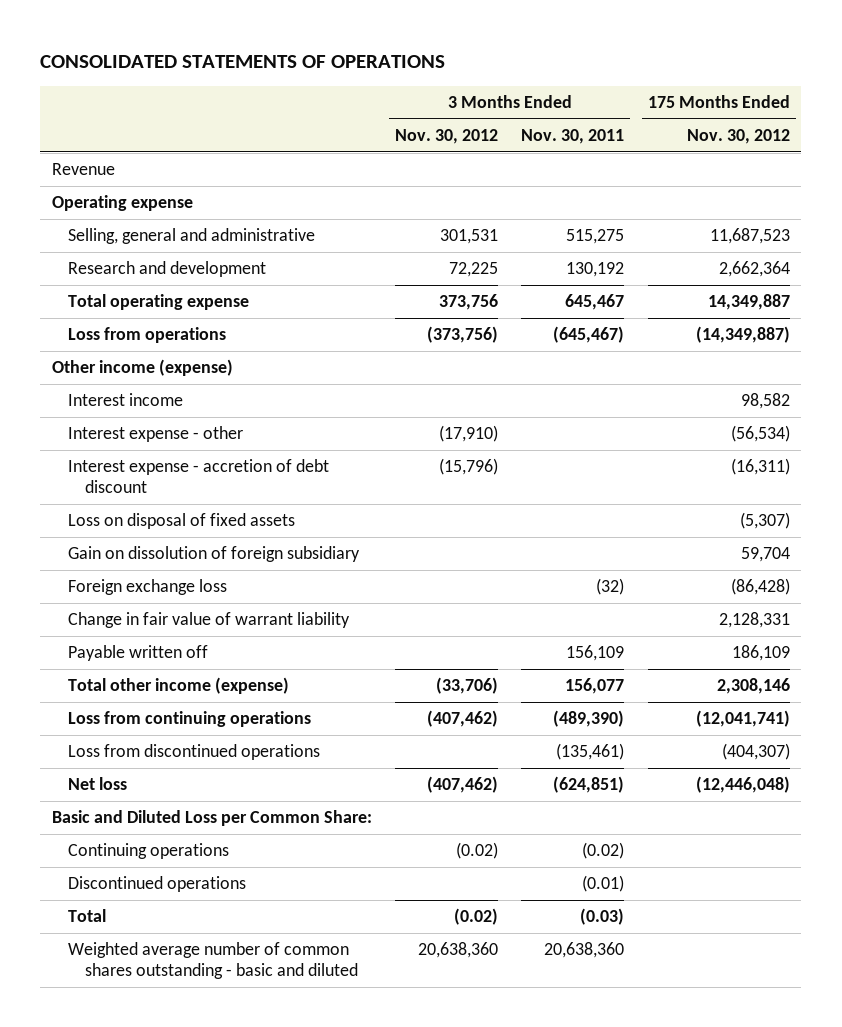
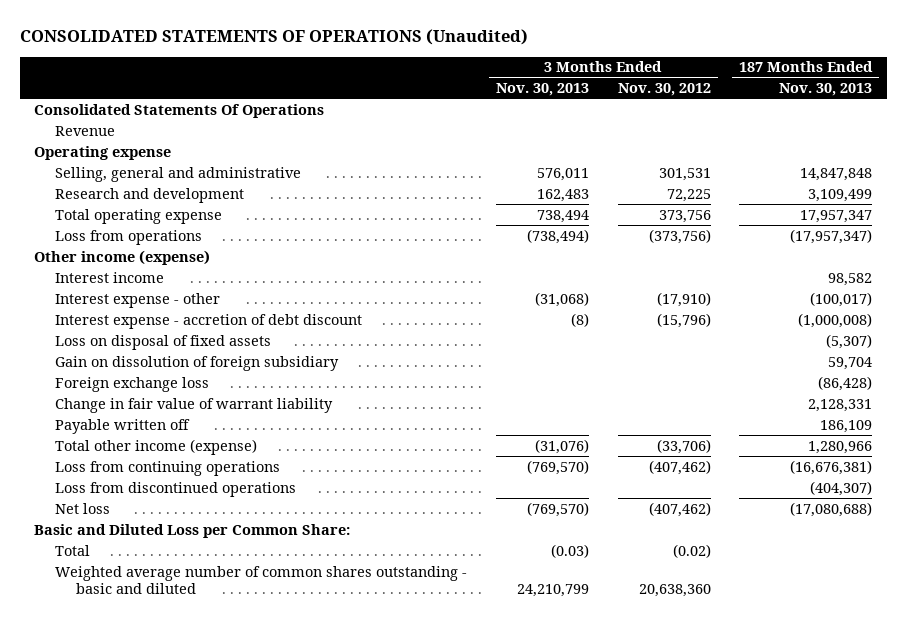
- CONSOLIDATED STATEMENTS OF OPERATIONS
+ CONSOLIDATED STATEMENTS OF OPERATIONS (Unaudited)
- | 3 Months Ended Nov. 30, 2012 | 3 Months Ended Nov. 30, 2011 | 175 Months Ended Nov. 30, 2012
+ | 3 Months Ended Nov. 30, 2013 | 3 Months Ended Nov. 30, 2012 | 187 Months Ended Nov. 30, 2013
+ Consolidated Statements Of Operations
- Continuing operations | (0.02) | (0.02) |
- Discontinued operations | | (0.01) |

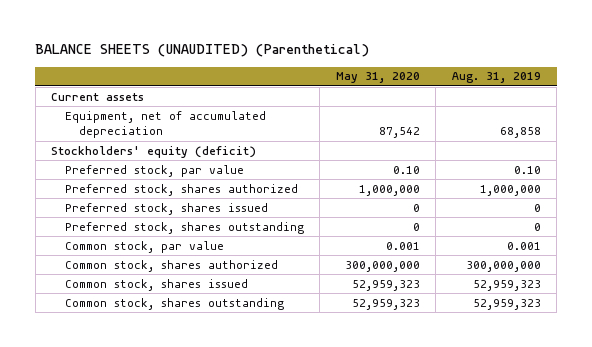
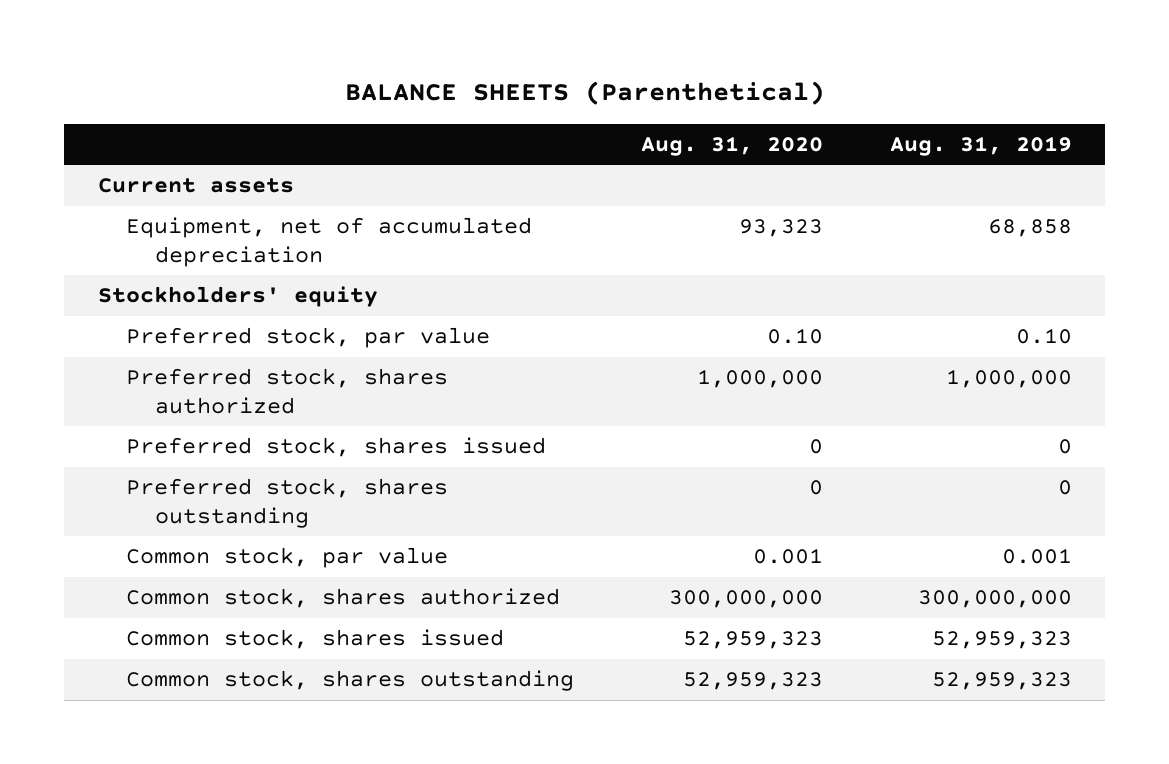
- BALANCE SHEETS (UNAUDITED) (Parenthetical)
+ BALANCE SHEETS (Parenthetical)
- | May 31, 2020 | Aug. 31, 2019
+ | Aug. 31, 2020 | Aug. 31, 2019
- Stockholders' equity (deficit)
+ Stockholders' equity

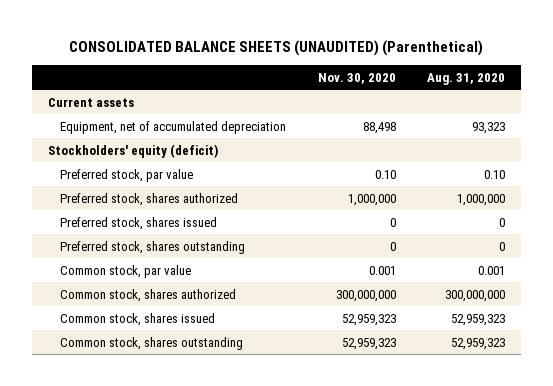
- BALANCE SHEETS (Parenthetical)
+ CONSOLIDATED BALANCE SHEETS (UNAUDITED) (Parenthetical)
- | Aug. 31, 2020 | Aug. 31, 2019
+ | Nov. 30, 2020 | Aug. 31, 2020
- Stockholders' equity
+ Stockholders' equity (deficit)

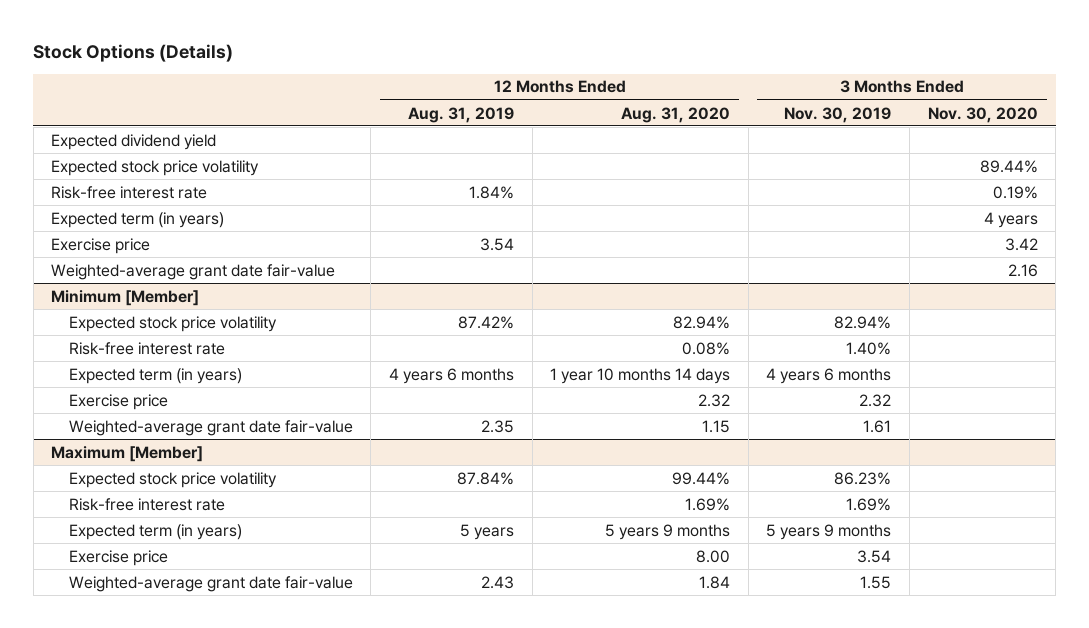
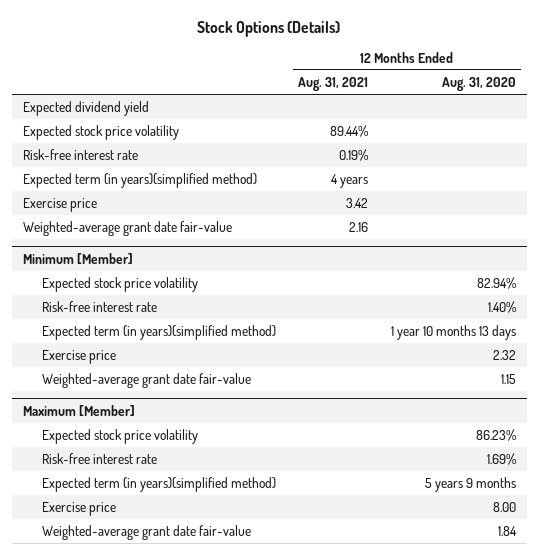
- | 12 Months Ended Aug. 31, 2019 | 12 Months Ended Aug. 31, 2020 | 3 Months Ended Nov. 30, 2019 | 3 Months Ended Nov. 30, 2020
+ | 12 Months Ended Aug. 31, 2021 | 12 Months Ended Aug. 31, 2020
- Expected term (in years) | | | | 4 years
+ Expected term (in years)(simplified method) | 4 years |
@ Minimum [Member]
- Risk-free interest rate | | 0.08% | 1.40% |
- Expected term (in years) | 4 years 6 months | 1 year 10 months 14 days | 4 years 6 months |
+ Risk-free interest rate | | 1.40%
+ Expected term (in years)(simplified method) | | 1 year 10 months 13 days
@ Maximum [Member]
- Expected stock price volatility | 87.84% | 99.44% | 86.23% |
+ Expected stock price volatility | | 86.23%
- Expected term (in years) | 5 years | 5 years 9 months | 5 years 9 months |
+ Expected term (in years)(simplified method) | | 5 years 9 months

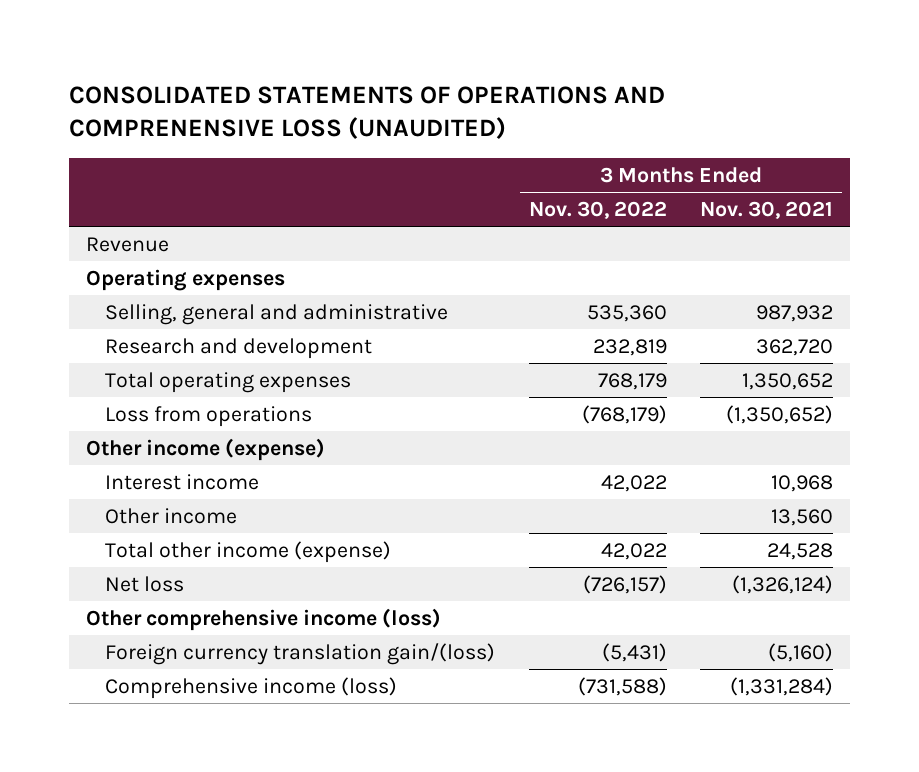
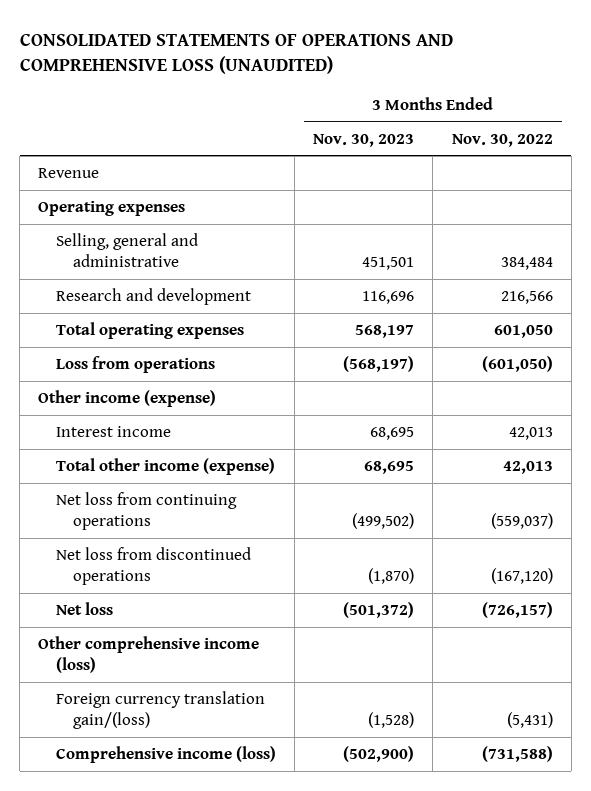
- CONSOLIDATED STATEMENTS OF OPERATIONS AND COMPRENENSIVE LOSS (UNAUDITED)
+ CONSOLIDATED STATEMENTS OF OPERATIONS AND COMPREHENSIVE LOSS (UNAUDITED)
- | 3 Months Ended Nov. 30, 2022 | 3 Months Ended Nov. 30, 2021
+ | 3 Months Ended Nov. 30, 2023 | 3 Months Ended Nov. 30, 2022
- Selling, general and administrative | 535,360 | 987,932
- Research and development | 232,819 | 362,720
- Total operating expenses | 768,179 | 1,350,652
- Loss from operations | (768,179) | (1,350,652)
+ Selling, general and administrative | 451,501 | 384,484
+ Research and development | 116,696 | 216,566
+ Total operating expenses | 568,197 | 601,050
+ Loss from operations | (568,197) | (601,050)
- Interest income | 42,022 | 10,968
- Other income | | 13,560
- Total other income (expense) | 42,022 | 24,528
+ Interest income | 68,695 | 42,013
+ Total other income (expense) | 68,695 | 42,013
+ Net loss from continuing operations | (499,502) | (559,037)
+ Net loss from discontinued operations | (1,870) | (167,120)

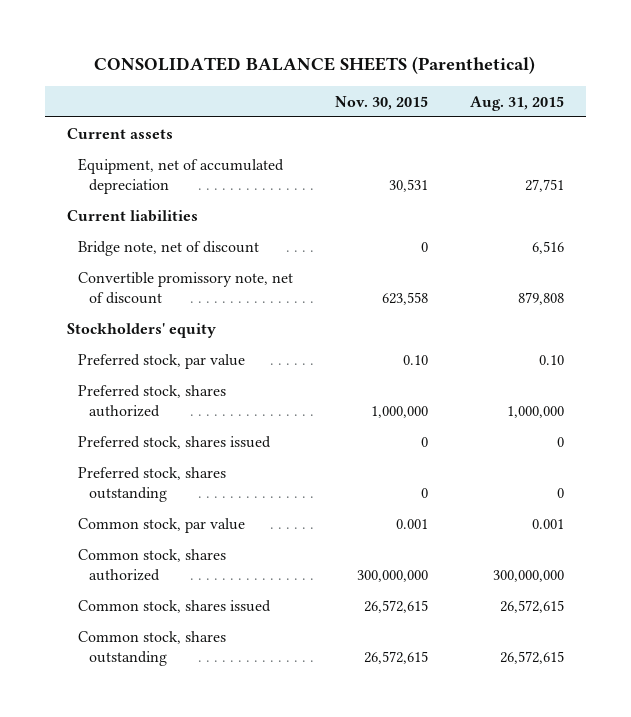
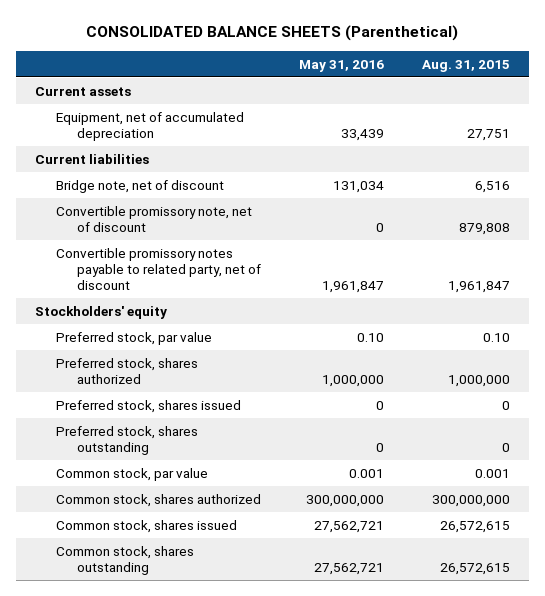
- | Nov. 30, 2015 | Aug. 31, 2015
+ | May 31, 2016 | Aug. 31, 2015
+ Convertible promissory notes payable to related party, net of discount | 1,961,847 | 1,961,847

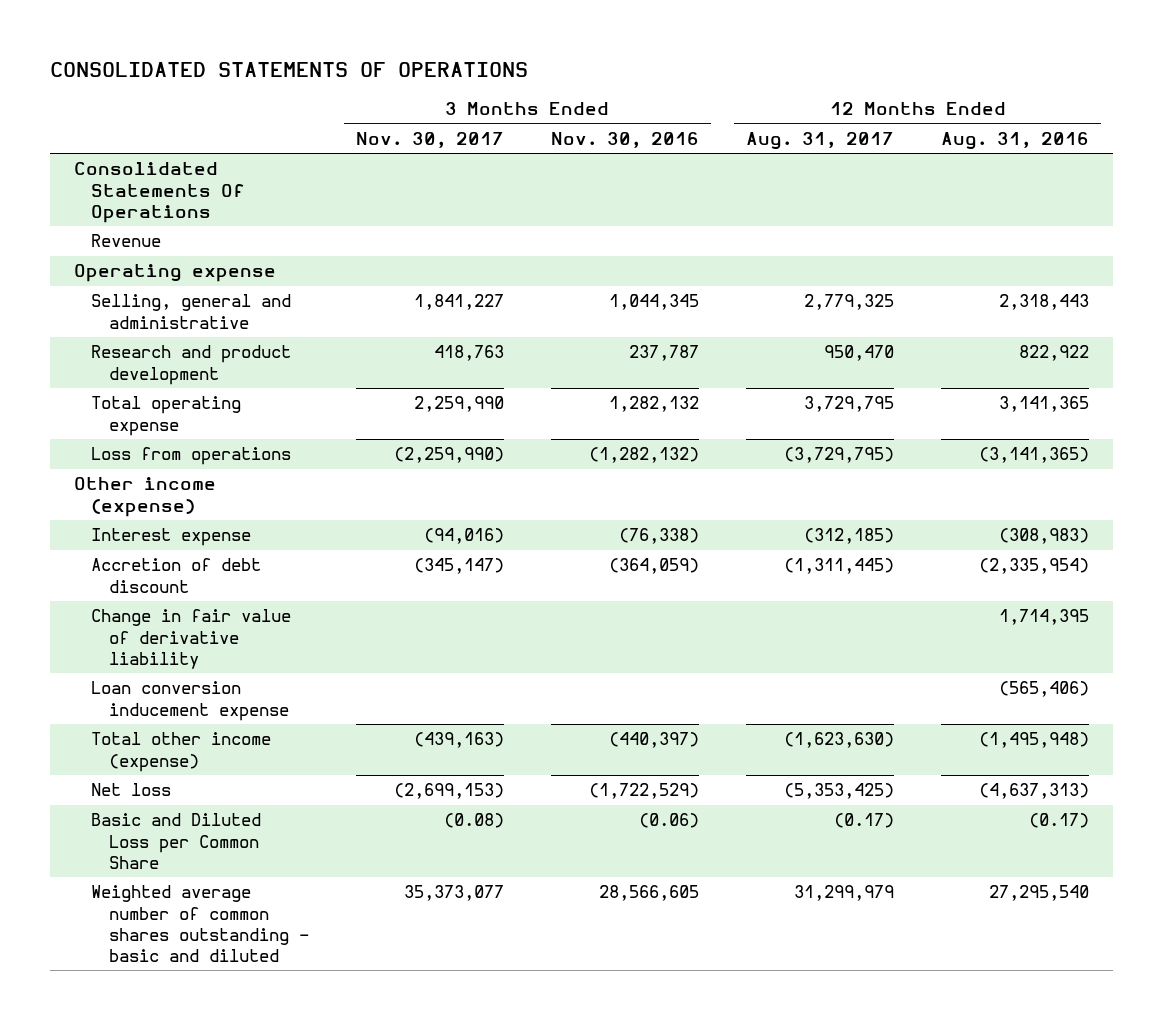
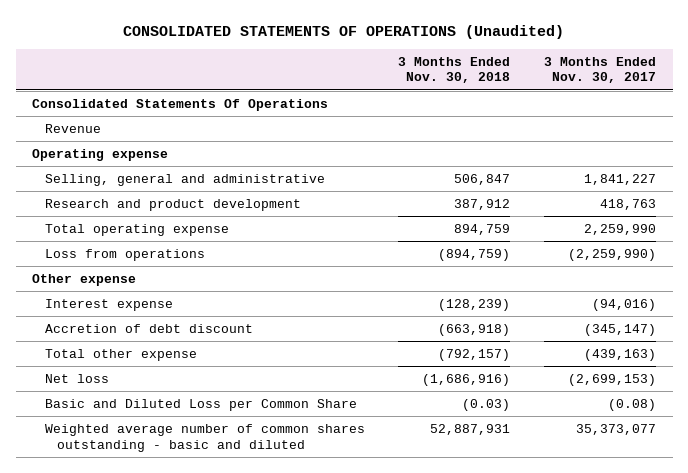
- CONSOLIDATED STATEMENTS OF OPERATIONS
+ CONSOLIDATED STATEMENTS OF OPERATIONS (Unaudited)
- | 3 Months Ended Nov. 30, 2017 | 3 Months Ended Nov. 30, 2016 | 12 Months Ended Aug. 31, 2017 | 12 Months Ended Aug. 31, 2016
+ | 3 Months Ended Nov. 30, 2018 | 3 Months Ended Nov. 30, 2017
- Other income (expense)
+ Other expense
- Change in fair value of derivative liability | | | | 1,714,395
- Loan conversion inducement expense | | | | (565,406)
- Total other income (expense) | (439,163) | (440,397) | (1,623,630) | (1,495,948)
+ Total other expense | (792,157) | (439,163)

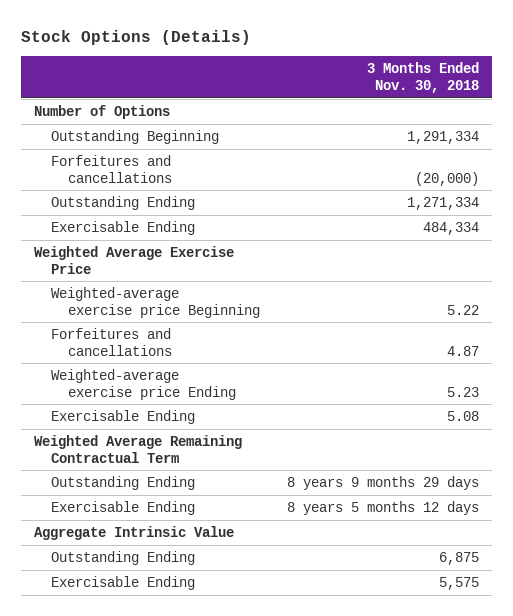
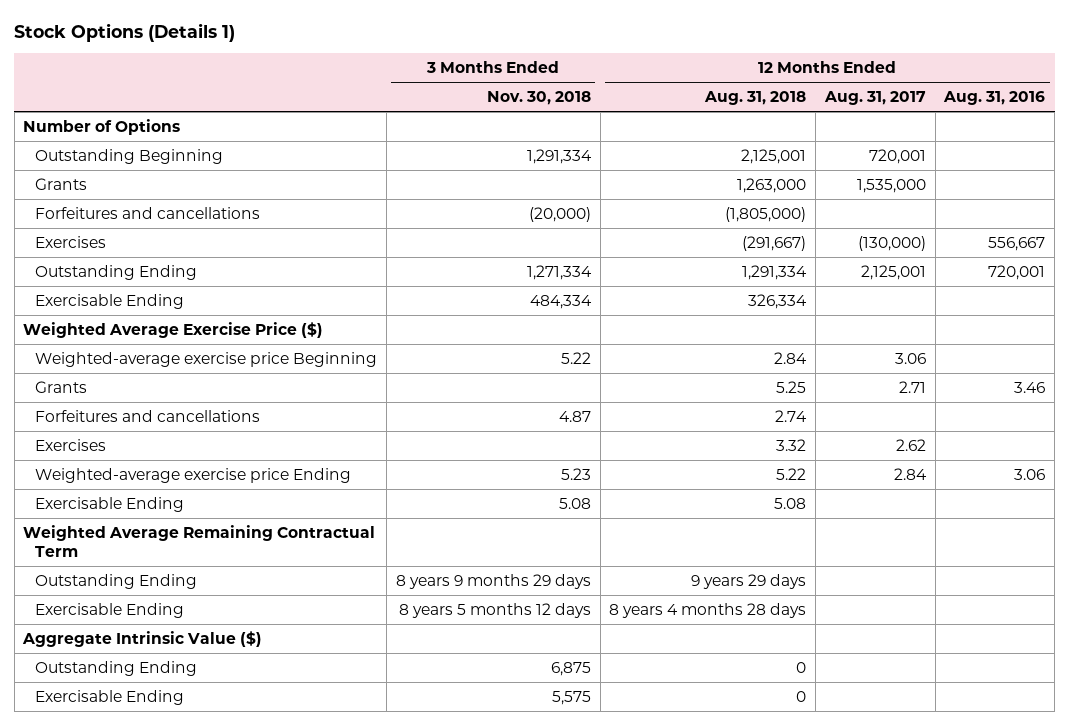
- Stock Options (Details)
+ Stock Options (Details 1)
- | 3 Months Ended Nov. 30, 2018
+ | 3 Months Ended Nov. 30, 2018 | 12 Months Ended Aug. 31, 2018 | 12 Months Ended Aug. 31, 2017 | 12 Months Ended Aug. 31, 2016
+ Grants | | 1,263,000 | 1,535,000 |
+ Exercises | | (291,667) | (130,000) | 556,667
- Weighted Average Exercise Price
+ Weighted Average Exercise Price ($)
+ Grants | | 5.25 | 2.71 | 3.46
+ Exercises | | 3.32 | 2.62 |
- Aggregate Intrinsic Value
+ Aggregate Intrinsic Value ($)

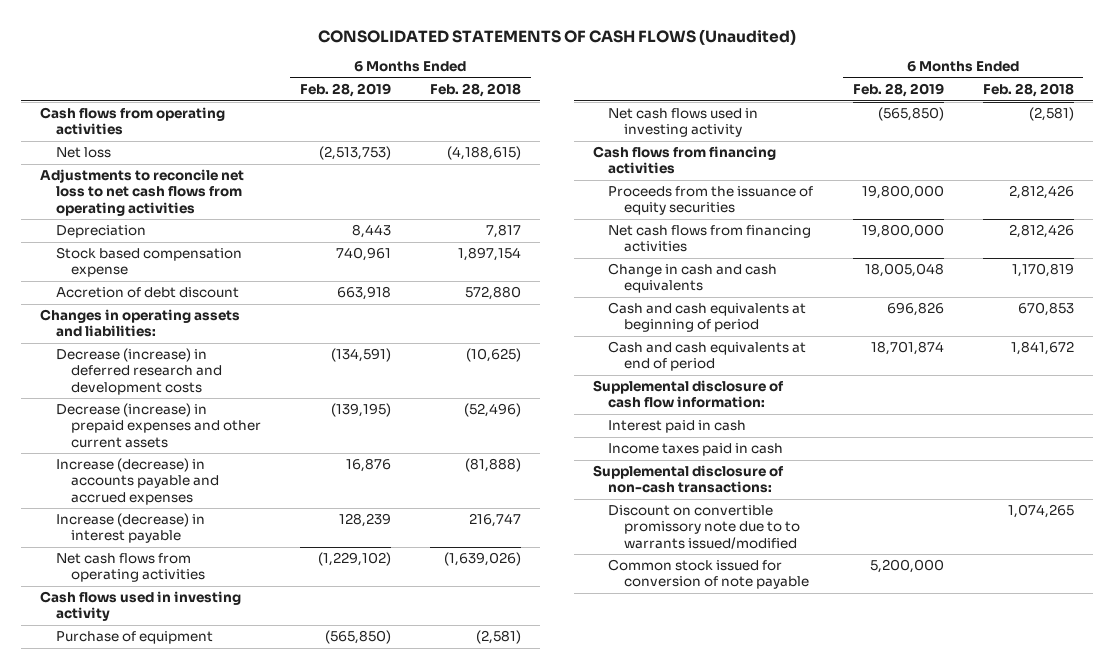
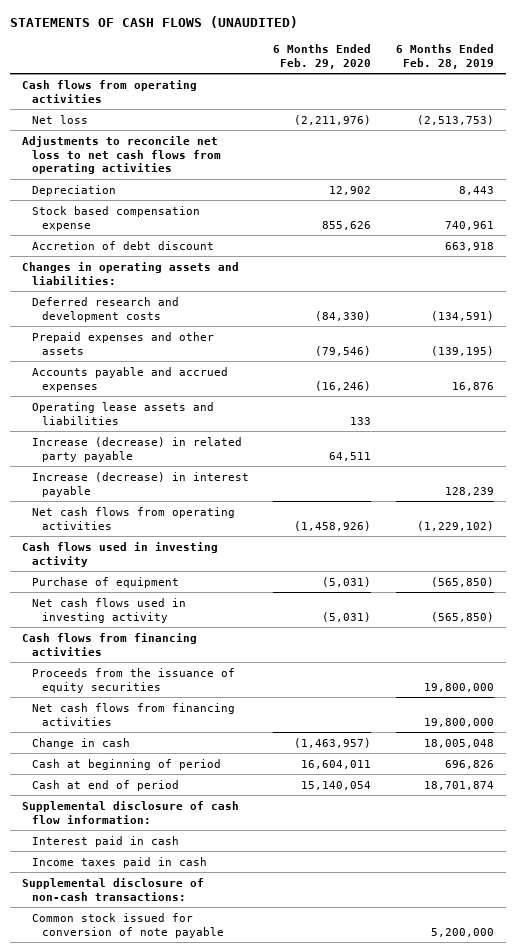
- CONSOLIDATED STATEMENTS OF CASH FLOWS (Unaudited)
+ STATEMENTS OF CASH FLOWS (UNAUDITED)
- | 6 Months Ended Feb. 28, 2019 | 6 Months Ended Feb. 28, 2018
+ | 6 Months Ended Feb. 29, 2020 | 6 Months Ended Feb. 28, 2019
- Decrease (increase) in deferred research and development costs | (134,591) | (10,625)
- Decrease (increase) in prepaid expenses and other current assets | (139,195) | (52,496)
- Increase (decrease) in accounts payable and accrued expenses | 16,876 | (81,888)
+ Deferred research and development costs | (84,330) | (134,591)
+ Prepaid expenses and other assets | (79,546) | (139,195)
+ Accounts payable and accrued expenses | (16,246) | 16,876
+ Operating lease assets and liabilities | 133 |
+ Increase (decrease) in related party payable | 64,511 |
- Change in cash and cash equivalents | 18,005,048 | 1,170,819
- Cash and cash equivalents at beginning of period | 696,826 | 670,853
- Cash and cash equivalents at end of period | 18,701,874 | 1,841,672
+ Change in cash | (1,463,957) | 18,005,048
+ Cash at beginning of period | 16,604,011 | 696,826
+ Cash at end of period | 15,140,054 | 18,701,874
- Discount on convertible promissory note due to to warrants issued/modified | | 1,074,265

